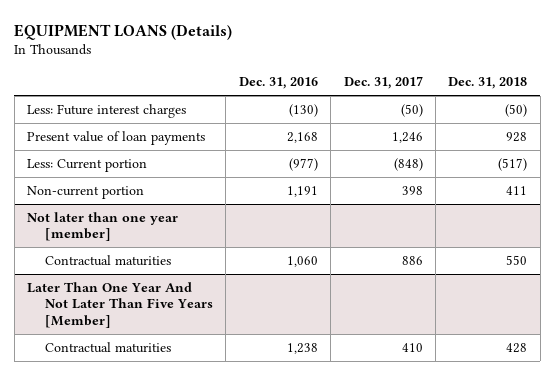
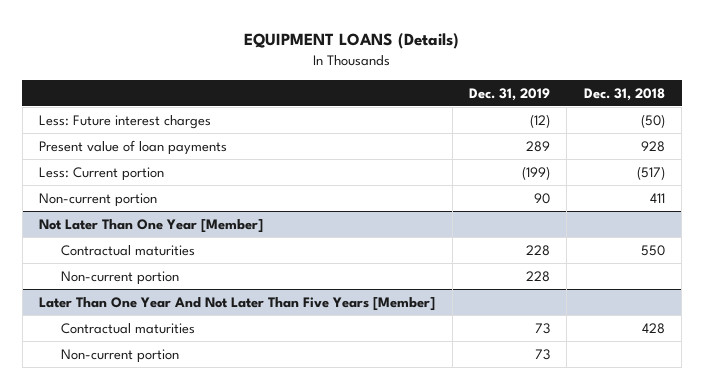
- | Dec. 31, 2016 | Dec. 31, 2017 | Dec. 31, 2018
+ | Dec. 31, 2019 | Dec. 31, 2018
- Not later than one year [member]
+ Not Later Than One Year [Member]
+ Non-current portion | 228 |
@ Later Than One Year And Not Later Than Five Years [Member]
+ Non-current portion | 73 |

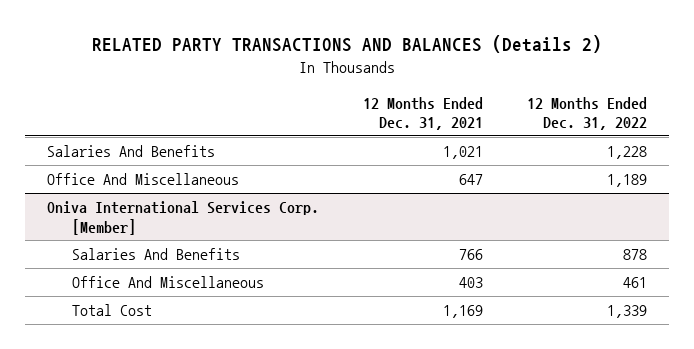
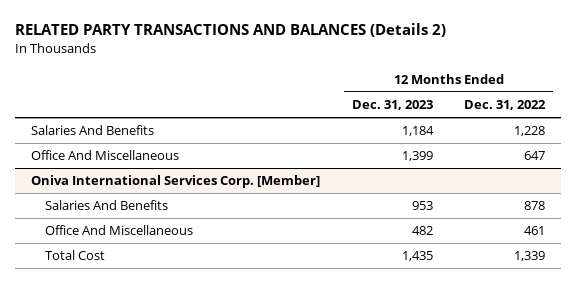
- | 12 Months Ended Dec. 31, 2021 | 12 Months Ended Dec. 31, 2022
+ | 12 Months Ended Dec. 31, 2023 | 12 Months Ended Dec. 31, 2022
- Office And Miscellaneous | 647 | 1,189
+ Office And Miscellaneous | 1,399 | 647

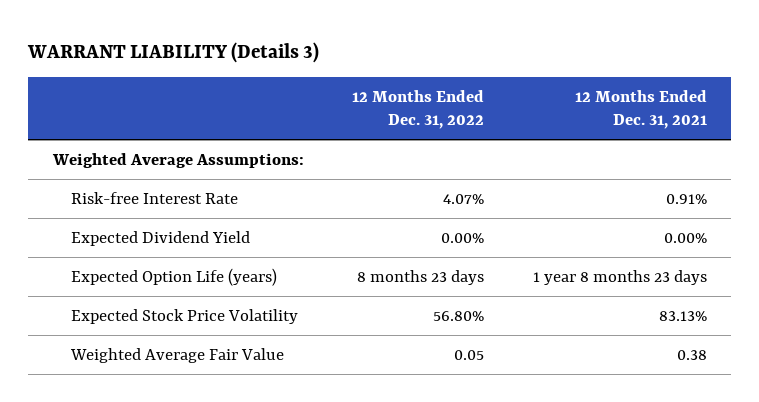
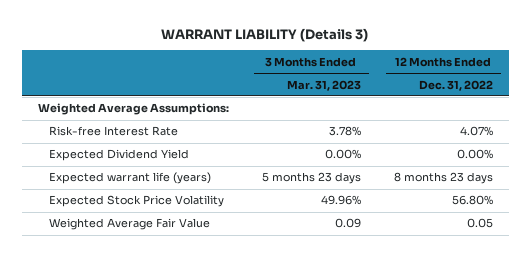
- | 12 Months Ended Dec. 31, 2022 | 12 Months Ended Dec. 31, 2021
+ | 3 Months Ended Mar. 31, 2023 | 12 Months Ended Dec. 31, 2022
- Expected Option Life (years) | 8 months 23 days | 1 year 8 months 23 days
+ Expected warrant life (years) | 5 months 23 days | 8 months 23 days

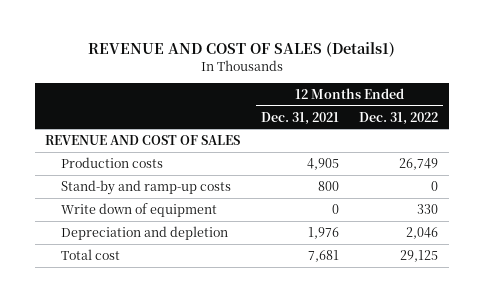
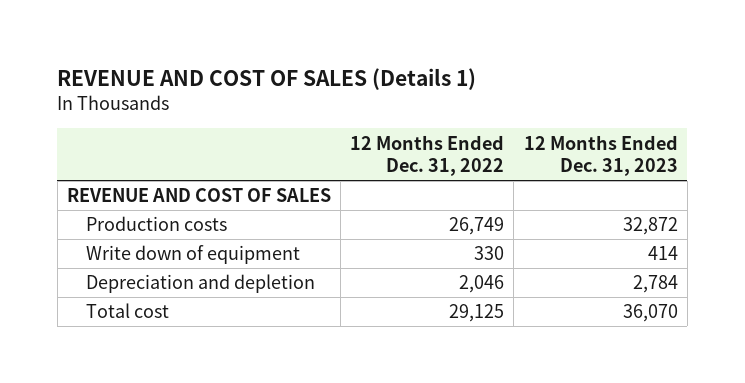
- REVENUE AND COST OF SALES (Details1)
+ REVENUE AND COST OF SALES (Details 1)
- | 12 Months Ended Dec. 31, 2021 | 12 Months Ended Dec. 31, 2022
+ | 12 Months Ended Dec. 31, 2022 | 12 Months Ended Dec. 31, 2023
- Stand-by and ramp-up costs | 800 | 0

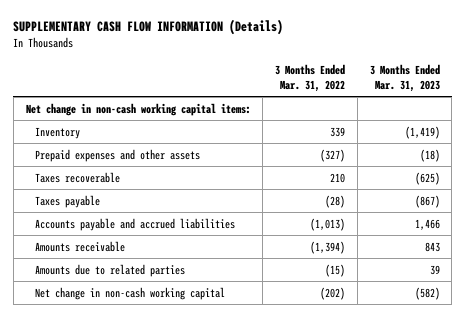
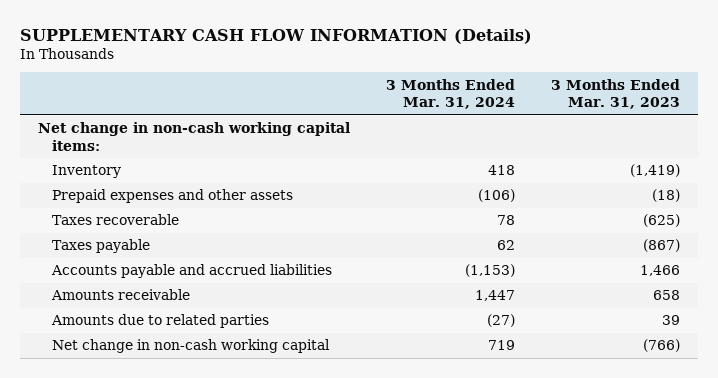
- | 3 Months Ended Mar. 31, 2022 | 3 Months Ended Mar. 31, 2023
+ | 3 Months Ended Mar. 31, 2024 | 3 Months Ended Mar. 31, 2023
- Amounts receivable | (1,394) | 843
+ Amounts receivable | 1,447 | 658
- Net change in non-cash working capital | (202) | (582)
+ Net change in non-cash working capital | 719 | (766)

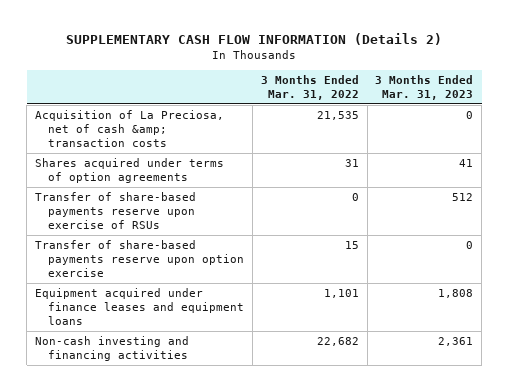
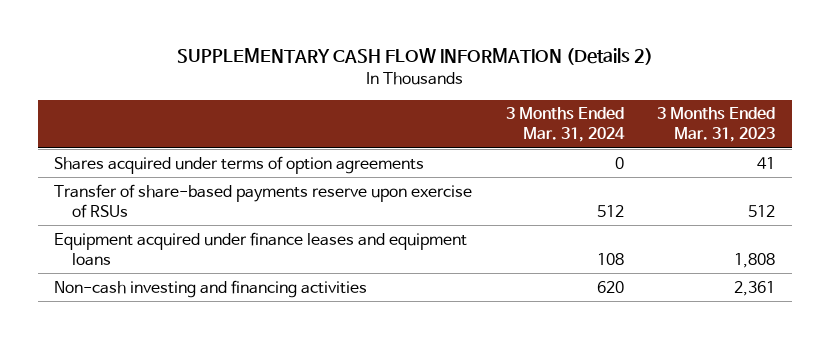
- | 3 Months Ended Mar. 31, 2022 | 3 Months Ended Mar. 31, 2023
+ | 3 Months Ended Mar. 31, 2024 | 3 Months Ended Mar. 31, 2023
- Acquisition of La Preciosa, net of cash &amp; transaction costs | 21,535 | 0
- Transfer of share-based payments reserve upon option exercise | 15 | 0

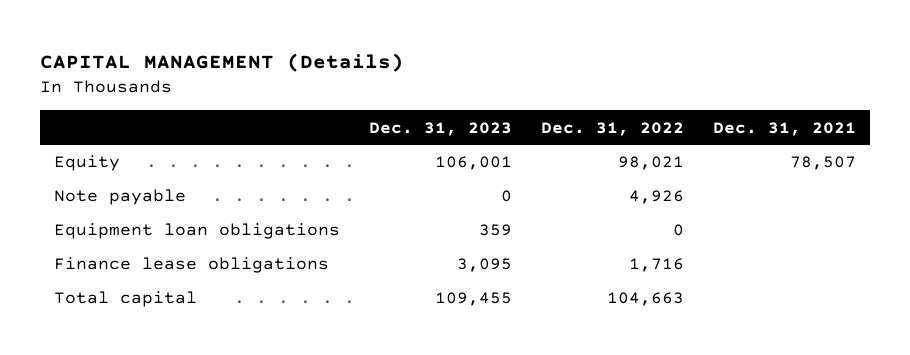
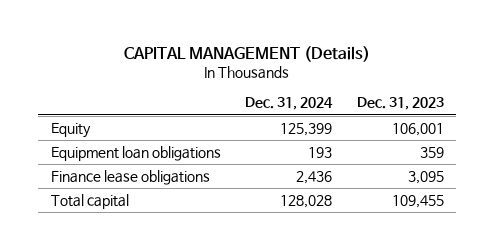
- | Dec. 31, 2023 | Dec. 31, 2022 | Dec. 31, 2021
+ | Dec. 31, 2024 | Dec. 31, 2023
- Note payable | 0 | 4,926 |

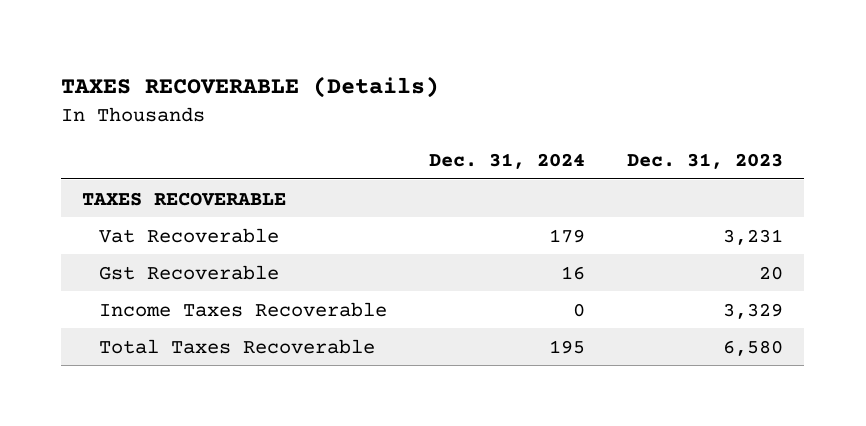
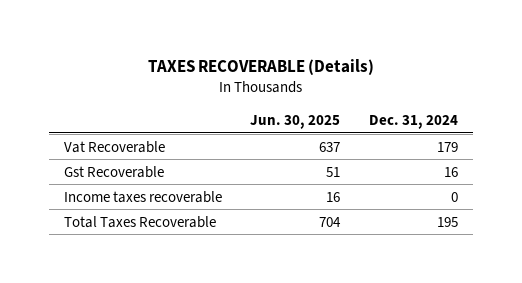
- | Dec. 31, 2024 | Dec. 31, 2023
+ | Jun. 30, 2025 | Dec. 31, 2024
- TAXES RECOVERABLE
- Income Taxes Recoverable | 0 | 3,329
+ Income taxes recoverable | 16 | 0

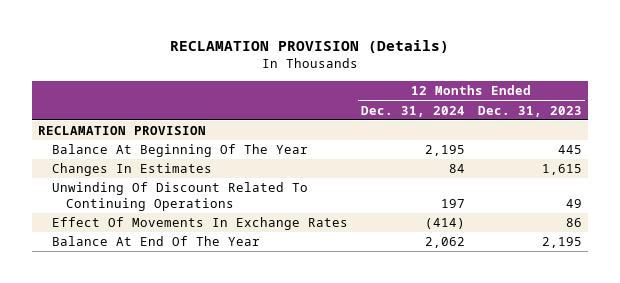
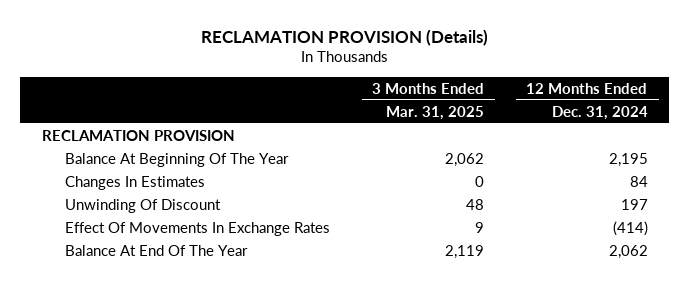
- | 12 Months Ended Dec. 31, 2024 | 12 Months Ended Dec. 31, 2023
+ | 3 Months Ended Mar. 31, 2025 | 12 Months Ended Dec. 31, 2024
- Unwinding Of Discount Related To Continuing Operations | 197 | 49
+ Unwinding Of Discount | 48 | 197

